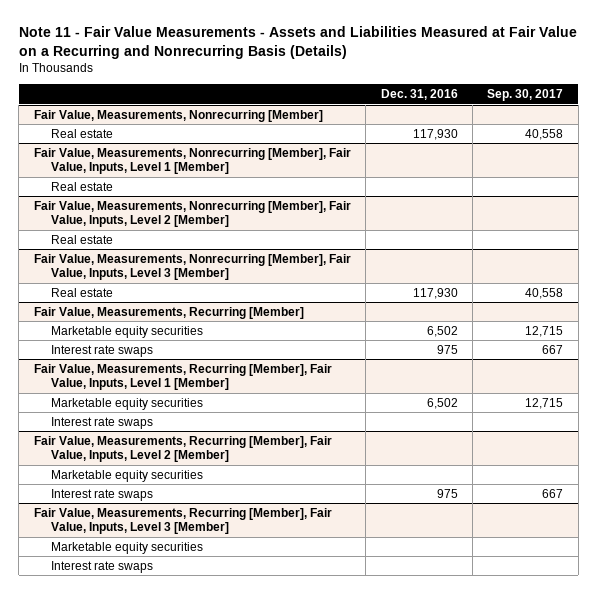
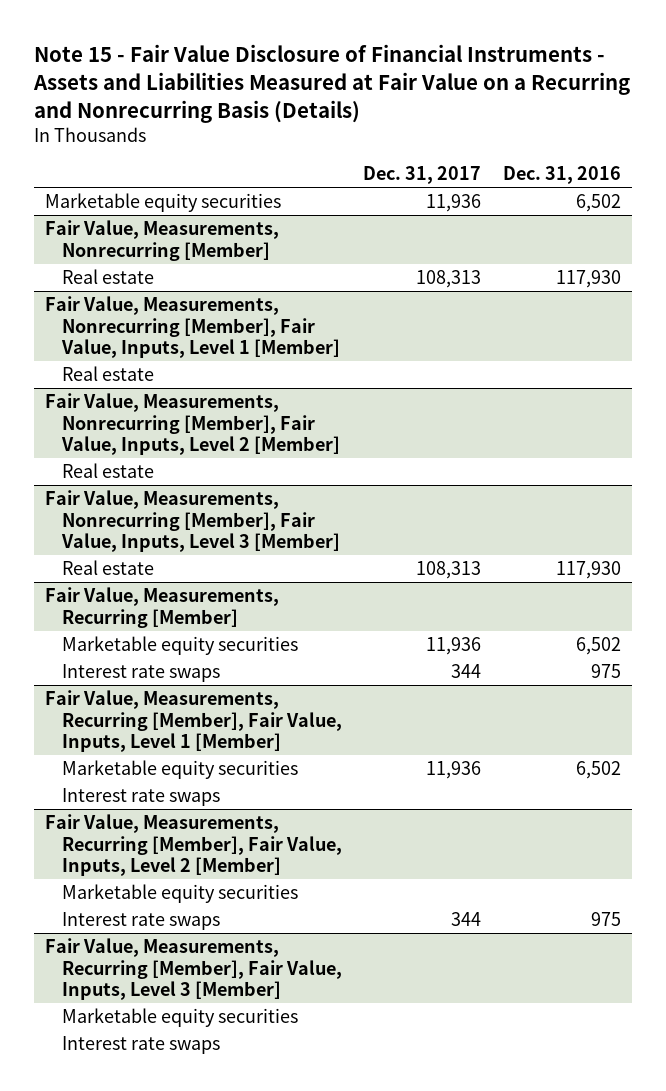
- Note 11 - Fair Value Measurements - Assets and Liabilities Measured at Fair Value on a Recurring and Nonrecurring Basis (Details)
+ Note 15 - Fair Value Disclosure of Financial Instruments - Assets and Liabilities Measured at Fair Value on a Recurring and Nonrecurring Basis (Details)
- | Dec. 31, 2016 | Sep. 30, 2017
+ | Dec. 31, 2017 | Dec. 31, 2016
+ Marketable equity securities | 11,936 | 6,502

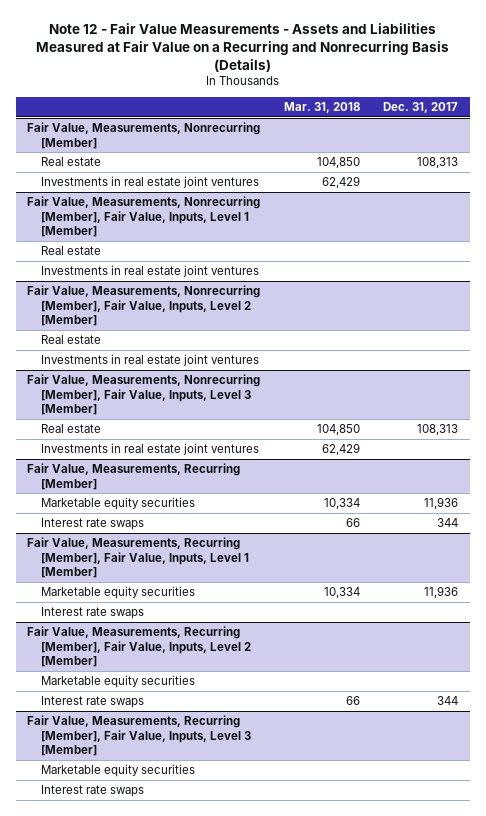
- Note 15 - Fair Value Disclosure of Financial Instruments - Assets and Liabilities Measured at Fair Value on a Recurring and Nonrecurring Basis (Details)
+ Note 12 - Fair Value Measurements - Assets and Liabilities Measured at Fair Value on a Recurring and Nonrecurring Basis (Details)
- | Dec. 31, 2017 | Dec. 31, 2016
+ | Mar. 31, 2018 | Dec. 31, 2017
- Marketable equity securities | 11,936 | 6,502
@ Fair Value, Measurements, Nonrecurring [Member]
+ Investments in real estate joint ventures | 62,429 |
@ Fair Value, Measurements, Nonrecurring [Member], Fair Value, Inputs, Level 1 [Member]
+ Investments in real estate joint ventures
@ Fair Value, Measurements, Nonrecurring [Member], Fair Value, Inputs, Level 2 [Member]
+ Investments in real estate joint ventures
@ Fair Value, Measurements, Nonrecurring [Member], Fair Value, Inputs, Level 3 [Member]
+ Investments in real estate joint ventures | 62,429 |

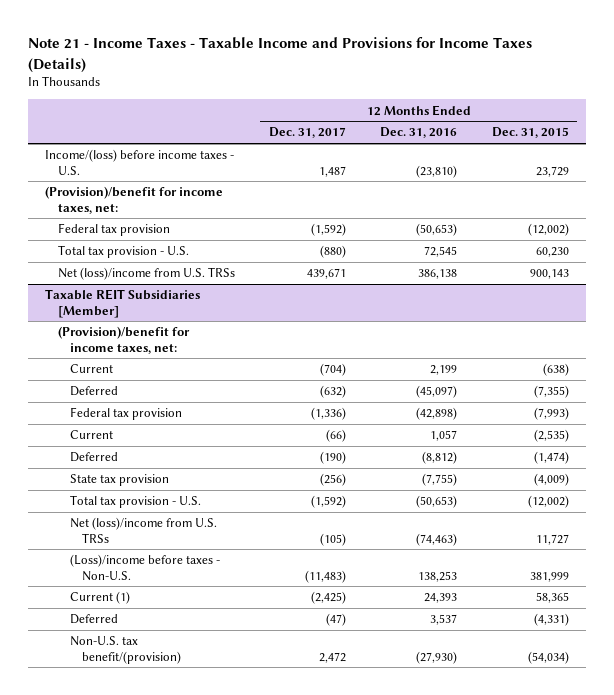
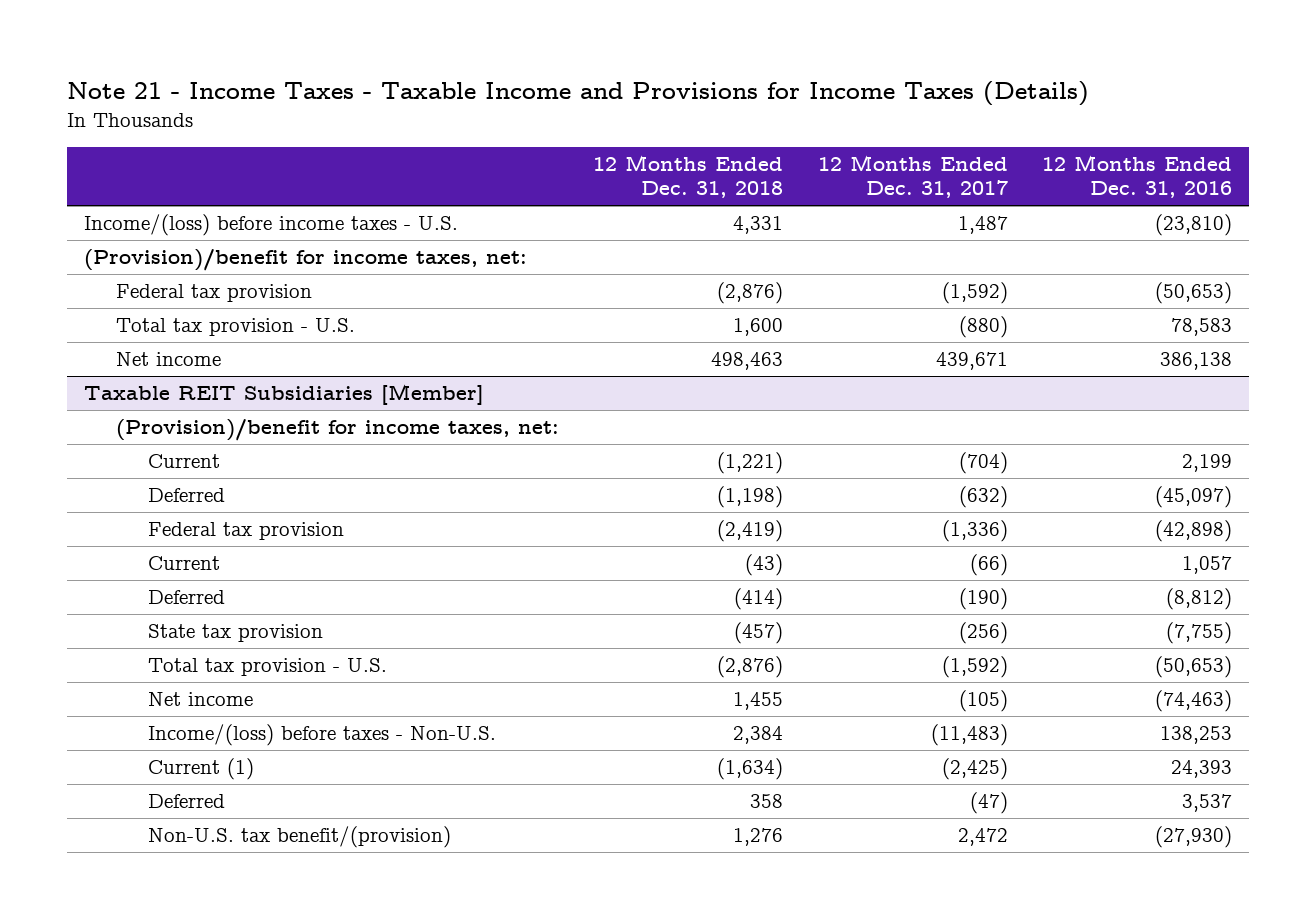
- | 12 Months Ended Dec. 31, 2017 | 12 Months Ended Dec. 31, 2016 | 12 Months Ended Dec. 31, 2015
+ | 12 Months Ended Dec. 31, 2018 | 12 Months Ended Dec. 31, 2017 | 12 Months Ended Dec. 31, 2016
- Total tax provision - U.S. | (880) | 72,545 | 60,230
- Net (loss)/income from U.S. TRSs | 439,671 | 386,138 | 900,143
+ Total tax provision - U.S. | 1,600 | (880) | 78,583
+ Net income | 498,463 | 439,671 | 386,138
@ Taxable REIT Subsidiaries [Member]
- Net (loss)/income from U.S. TRSs | (105) | (74,463) | 11,727
- (Loss)/income before taxes - Non-U.S. | (11,483) | 138,253 | 381,999
+ Net income | 1,455 | (105) | (74,463)
+ Income/(loss) before taxes - Non-U.S. | 2,384 | (11,483) | 138,253

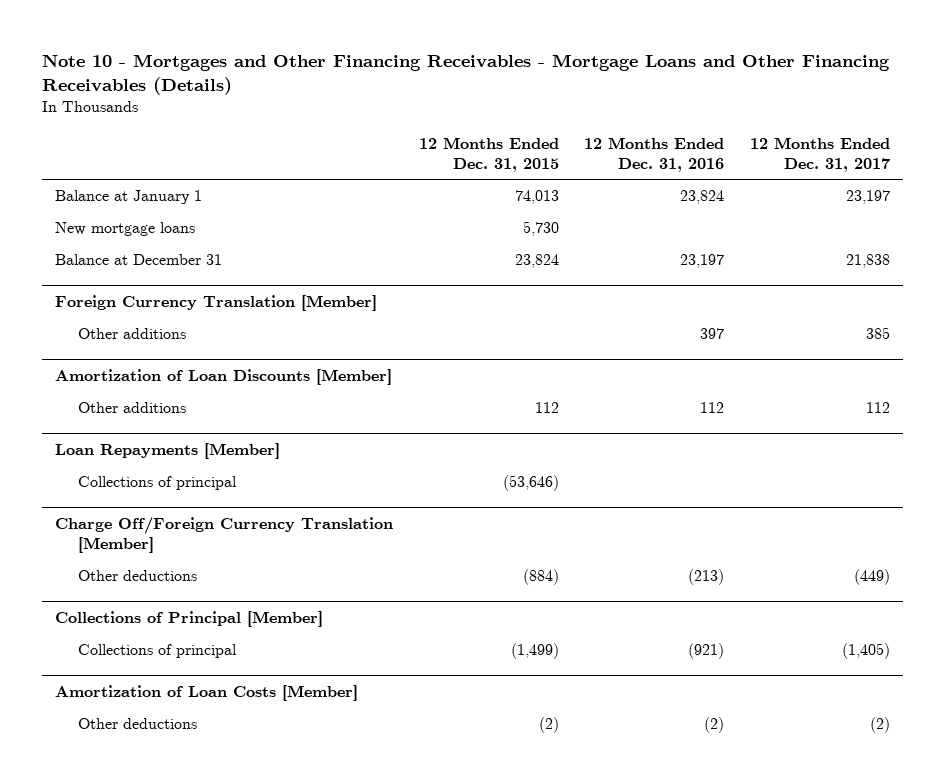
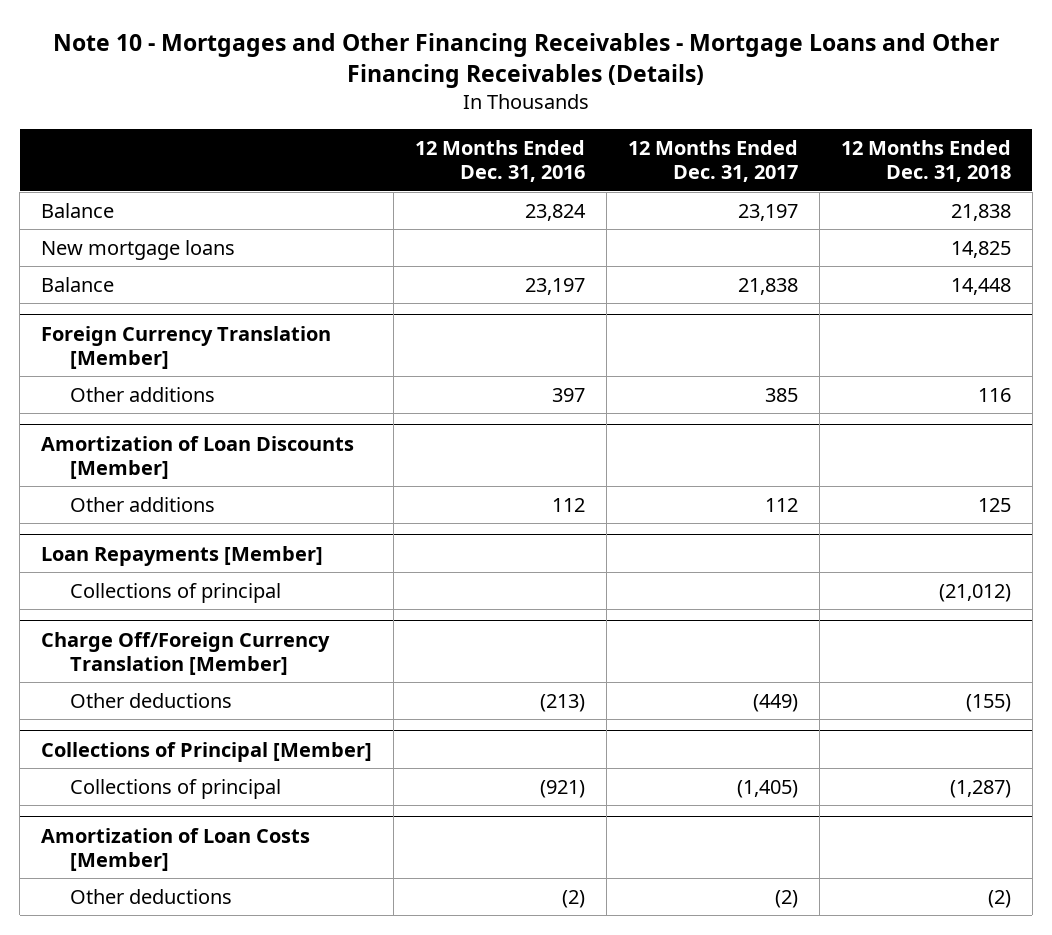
- | 12 Months Ended Dec. 31, 2015 | 12 Months Ended Dec. 31, 2016 | 12 Months Ended Dec. 31, 2017
+ | 12 Months Ended Dec. 31, 2016 | 12 Months Ended Dec. 31, 2017 | 12 Months Ended Dec. 31, 2018
- Balance at January 1 | 74,013 | 23,824 | 23,197
+ Balance | 23,824 | 23,197 | 21,838
- Balance at December 31 | 23,824 | 23,197 | 21,838
+ Balance | 23,197 | 21,838 | 14,448

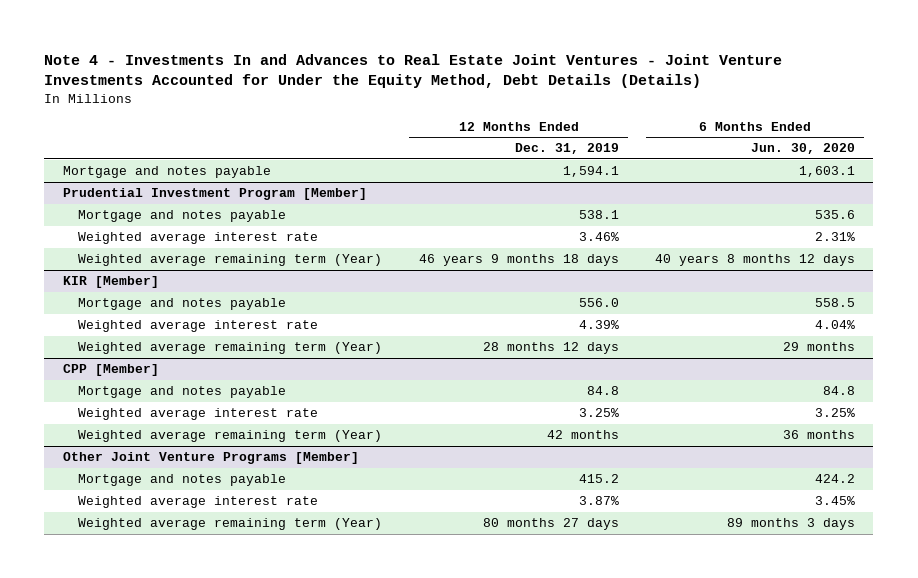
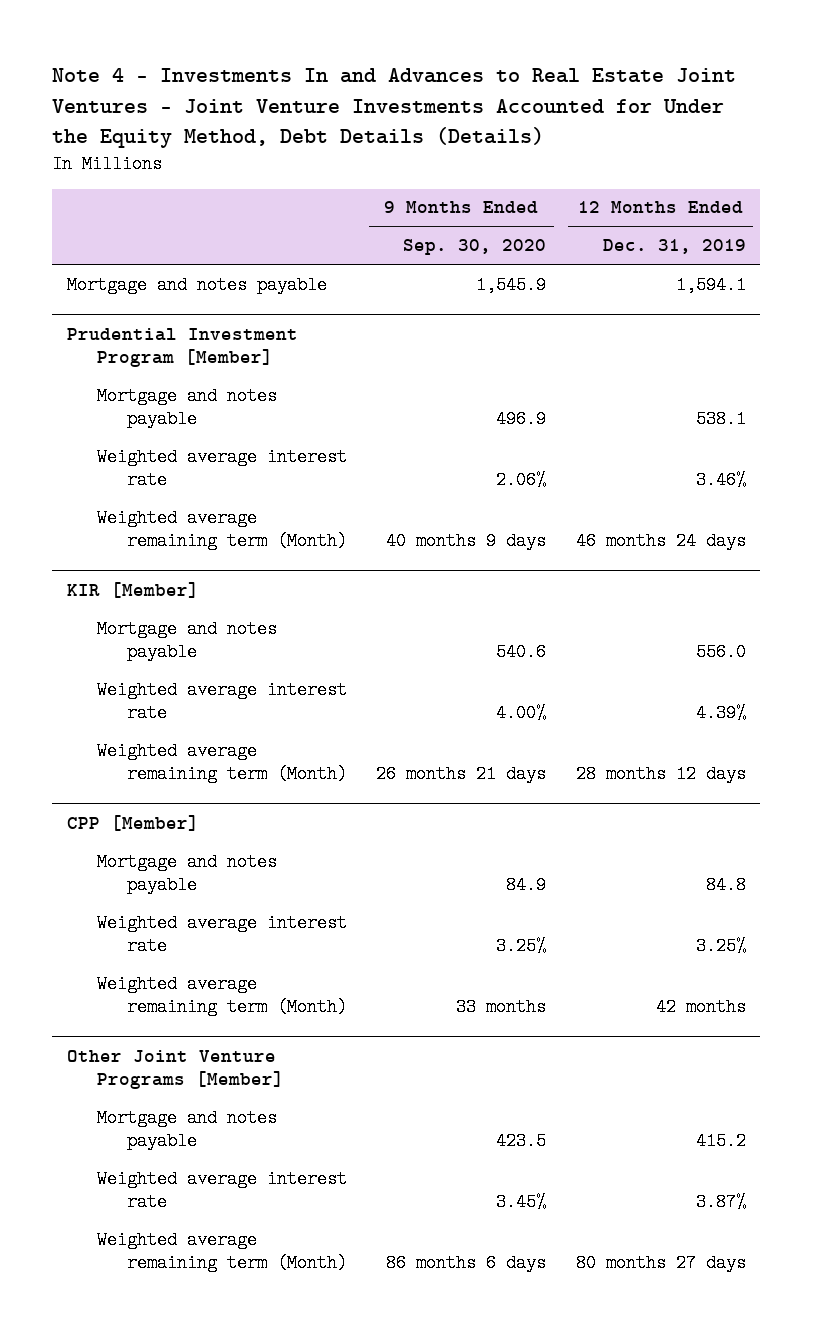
- | 12 Months Ended Dec. 31, 2019 | 6 Months Ended Jun. 30, 2020
+ | 9 Months Ended Sep. 30, 2020 | 12 Months Ended Dec. 31, 2019
@ Prudential Investment Program [Member]
- Weighted average remaining term (Year) | 46 years 9 months 18 days | 40 years 8 months 12 days
+ Weighted average remaining term (Month) | 40 months 9 days | 46 months 24 days
@ KIR [Member]
- Weighted average remaining term (Year) | 28 months 12 days | 29 months
+ Weighted average remaining term (Month) | 26 months 21 days | 28 months 12 days
@ CPP [Member]
- Weighted average remaining term (Year) | 42 months | 36 months
+ Weighted average remaining term (Month) | 33 months | 42 months
@ Other Joint Venture Programs [Member]
- Weighted average remaining term (Year) | 80 months 27 days | 89 months 3 days
+ Weighted average remaining term (Month) | 86 months 6 days | 80 months 27 days

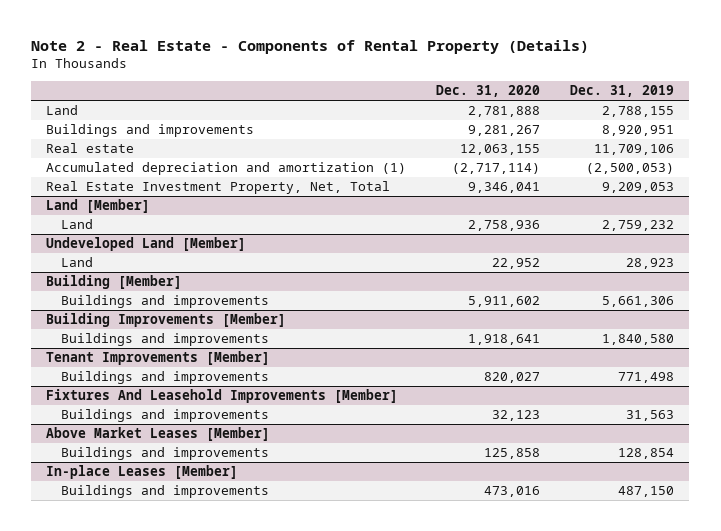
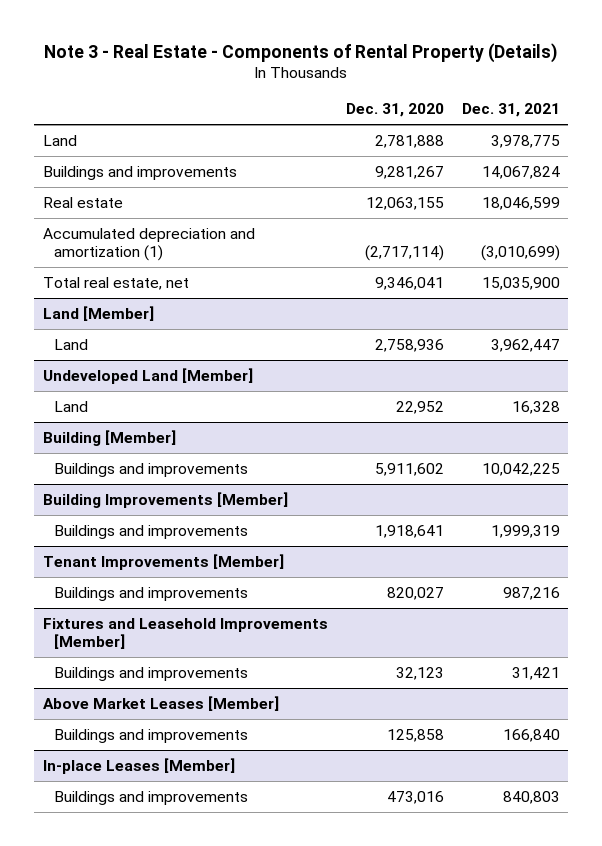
- Note 2 - Real Estate - Components of Rental Property (Details)
+ Note 3 - Real Estate - Components of Rental Property (Details)
- | Dec. 31, 2020 | Dec. 31, 2019
+ | Dec. 31, 2020 | Dec. 31, 2021
- Real Estate Investment Property, Net, Total | 9,346,041 | 9,209,053
+ Total real estate, net | 9,346,041 | 15,035,900
- Fixtures And Leasehold Improvements [Member]
+ Fixtures and Leasehold Improvements [Member]

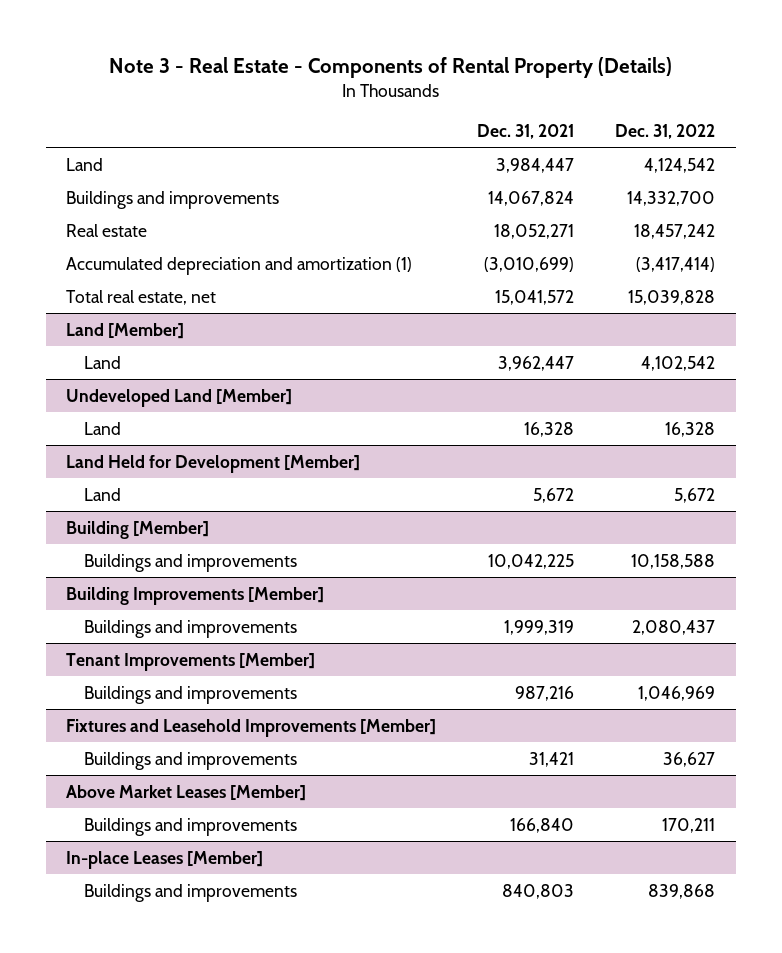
- | Dec. 31, 2020 | Dec. 31, 2021
+ | Dec. 31, 2021 | Dec. 31, 2022
- Land | 2,781,888 | 3,978,775
+ Land | 3,984,447 | 4,124,542
- Real estate | 12,063,155 | 18,046,599
+ Real estate | 18,052,271 | 18,457,242
- Total real estate, net | 9,346,041 | 15,035,900
+ Total real estate, net | 15,041,572 | 15,039,828
+ Land Held for Development [Member]
+ Land | 5,672 | 5,672

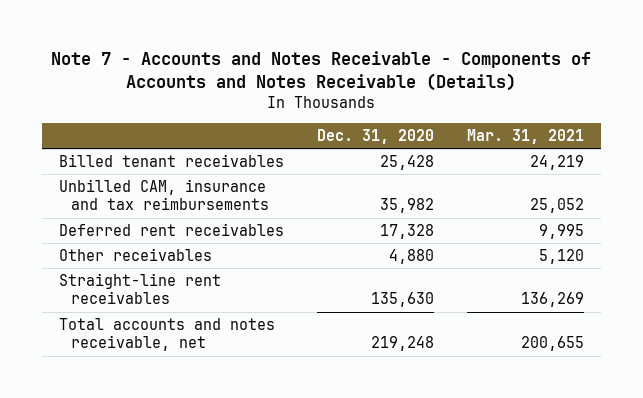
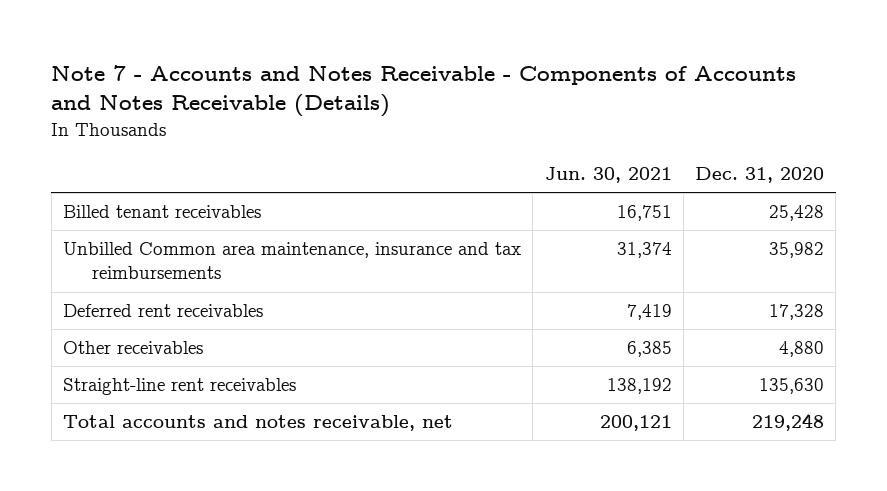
- | Dec. 31, 2020 | Mar. 31, 2021
+ | Jun. 30, 2021 | Dec. 31, 2020
- Unbilled CAM, insurance and tax reimbursements | 35,982 | 25,052
+ Unbilled Common area maintenance, insurance and tax reimbursements | 31,374 | 35,982

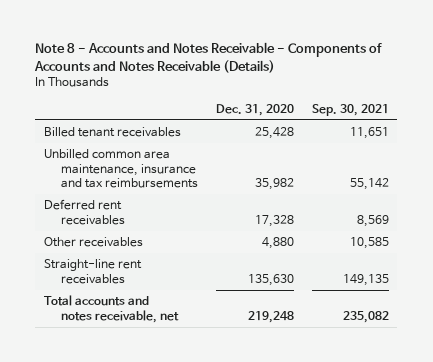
- Note 7 - Accounts and Notes Receivable - Components of Accounts and Notes Receivable (Details)
+ Note 8 - Accounts and Notes Receivable - Components of Accounts and Notes Receivable (Details)
- | Jun. 30, 2021 | Dec. 31, 2020
+ | Dec. 31, 2020 | Sep. 30, 2021
- Unbilled Common area maintenance, insurance and tax reimbursements | 31,374 | 35,982
+ Unbilled common area maintenance, insurance and tax reimbursements | 35,982 | 55,142

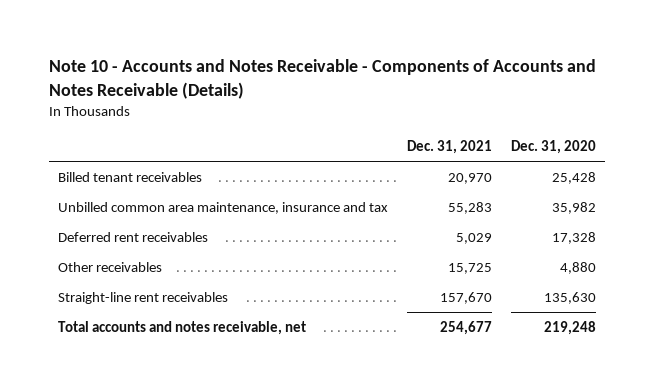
- Note 8 - Accounts and Notes Receivable - Components of Accounts and Notes Receivable (Details)
+ Note 10 - Accounts and Notes Receivable - Components of Accounts and Notes Receivable (Details)
- | Dec. 31, 2020 | Sep. 30, 2021
+ | Dec. 31, 2021 | Dec. 31, 2020
- Unbilled common area maintenance, insurance and tax reimbursements | 35,982 | 55,142
+ Unbilled common area maintenance, insurance and tax | 55,283 | 35,982

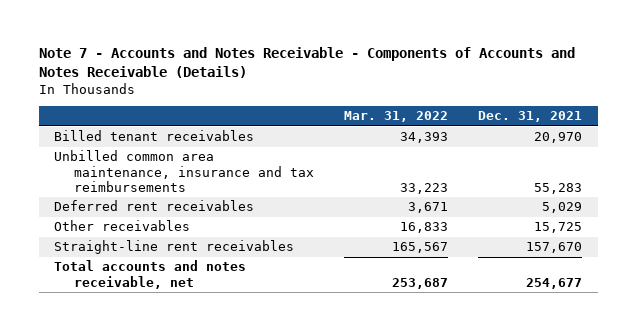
- Note 10 - Accounts and Notes Receivable - Components of Accounts and Notes Receivable (Details)
+ Note 7 - Accounts and Notes Receivable - Components of Accounts and Notes Receivable (Details)
- | Dec. 31, 2021 | Dec. 31, 2020
+ | Mar. 31, 2022 | Dec. 31, 2021
- Unbilled common area maintenance, insurance and tax | 55,283 | 35,982
+ Unbilled common area maintenance, insurance and tax reimbursements | 33,223 | 55,283

